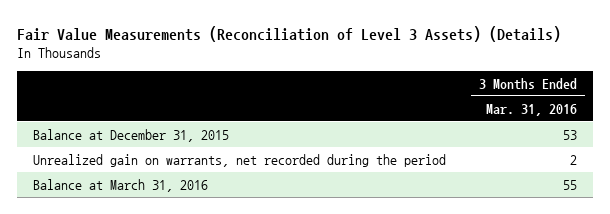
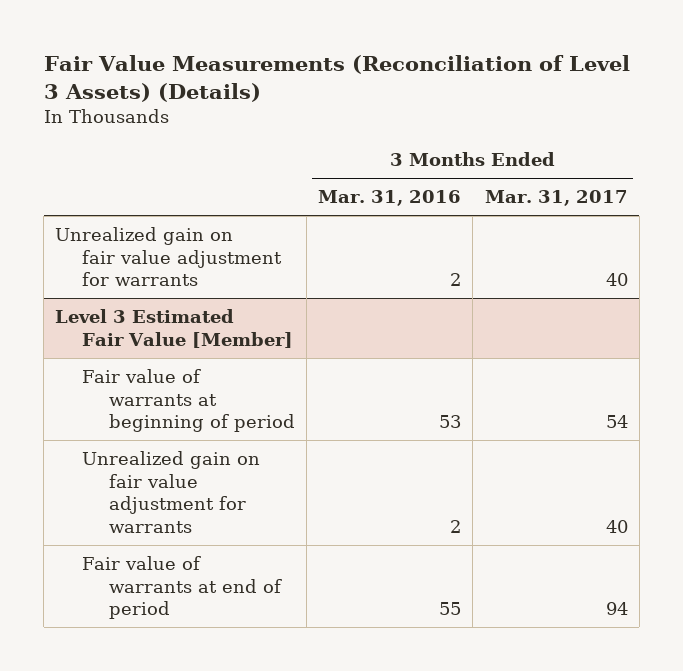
- | 3 Months Ended Mar. 31, 2016
+ | 3 Months Ended Mar. 31, 2016 | 3 Months Ended Mar. 31, 2017
- Balance at December 31, 2015 | 53
- Unrealized gain on warrants, net recorded during the period | 2
- Balance at March 31, 2016 | 55
+ Unrealized gain on fair value adjustment for warrants | 2 | 40
+ Level 3 Estimated Fair Value [Member]
+ Fair value of warrants at beginning of period | 53 | 54
+ Unrealized gain on fair value adjustment for warrants | 2 | 40
+ Fair value of warrants at end of period | 55 | 94

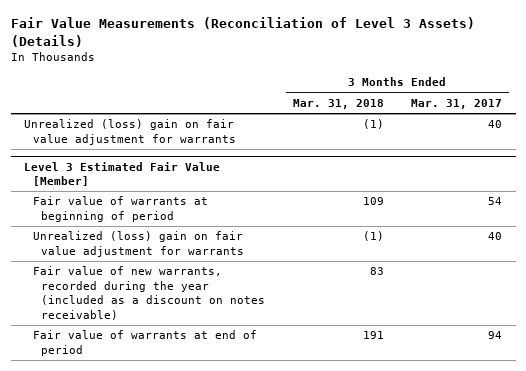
- | 3 Months Ended Mar. 31, 2016 | 3 Months Ended Mar. 31, 2017
+ | 3 Months Ended Mar. 31, 2018 | 3 Months Ended Mar. 31, 2017
- Unrealized gain on fair value adjustment for warrants | 2 | 40
+ Unrealized (loss) gain on fair value adjustment for warrants | (1) | 40
@ Level 3 Estimated Fair Value [Member]
- Unrealized gain on fair value adjustment for warrants | 2 | 40
+ Unrealized (loss) gain on fair value adjustment for warrants | (1) | 40
+ Fair value of new warrants, recorded during the year (included as a discount on notes receivable) | 83 |

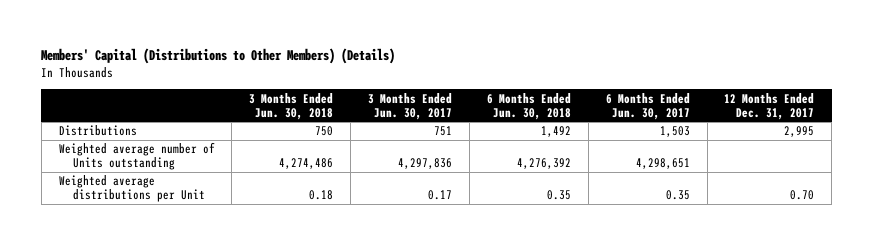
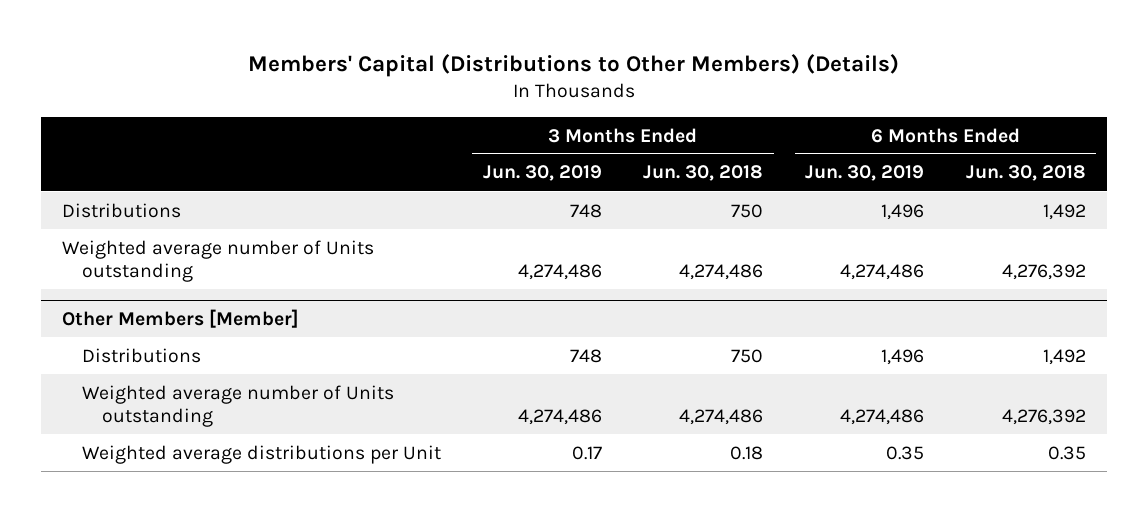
- | 3 Months Ended Jun. 30, 2018 | 3 Months Ended Jun. 30, 2017 | 6 Months Ended Jun. 30, 2018 | 6 Months Ended Jun. 30, 2017 | 12 Months Ended Dec. 31, 2017
+ | 3 Months Ended Jun. 30, 2019 | 3 Months Ended Jun. 30, 2018 | 6 Months Ended Jun. 30, 2019 | 6 Months Ended Jun. 30, 2018
+ Other Members [Member]
+ Distributions | 748 | 750 | 1,496 | 1,492
+ Weighted average number of Units outstanding | 4,274,486 | 4,274,486 | 4,274,486 | 4,276,392

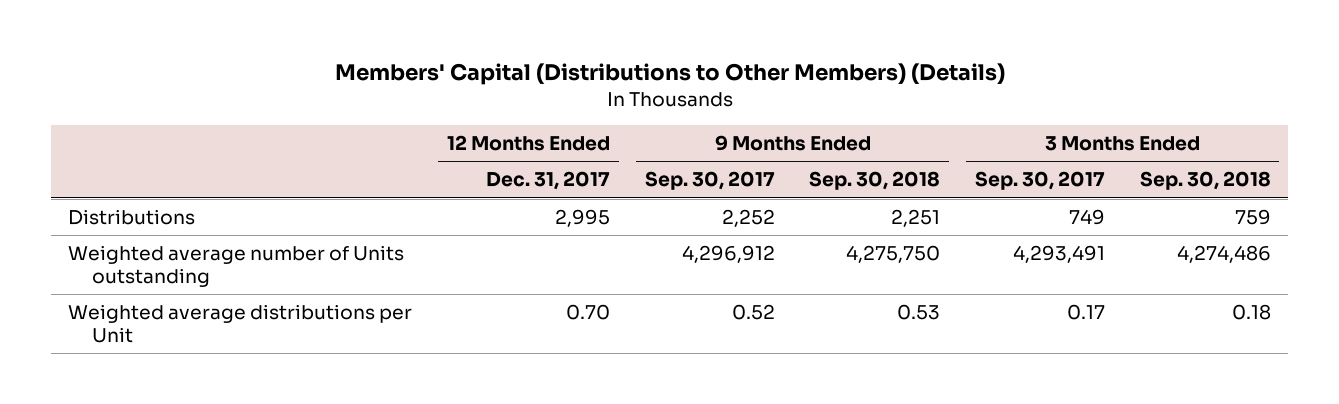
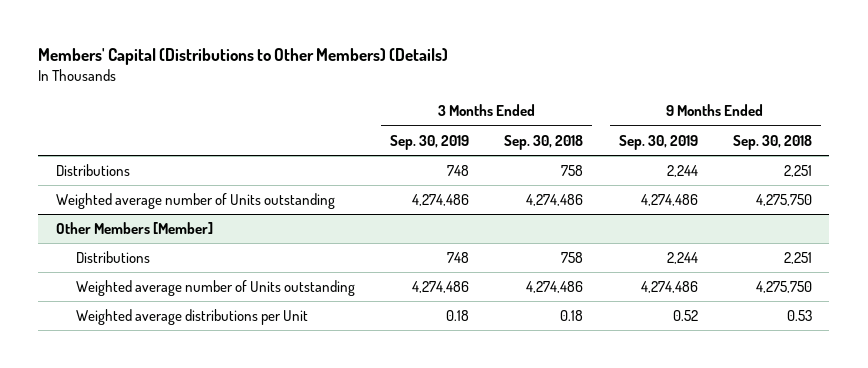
- | 12 Months Ended Dec. 31, 2017 | 9 Months Ended Sep. 30, 2017 | 9 Months Ended Sep. 30, 2018 | 3 Months Ended Sep. 30, 2017 | 3 Months Ended Sep. 30, 2018
+ | 3 Months Ended Sep. 30, 2019 | 3 Months Ended Sep. 30, 2018 | 9 Months Ended Sep. 30, 2019 | 9 Months Ended Sep. 30, 2018
- Distributions | 2,995 | 2,252 | 2,251 | 749 | 759
+ Distributions | 748 | 758 | 2,244 | 2,251
+ Other Members [Member]
+ Distributions | 748 | 758 | 2,244 | 2,251
+ Weighted average number of Units outstanding | 4,274,486 | 4,274,486 | 4,274,486 | 4,275,750

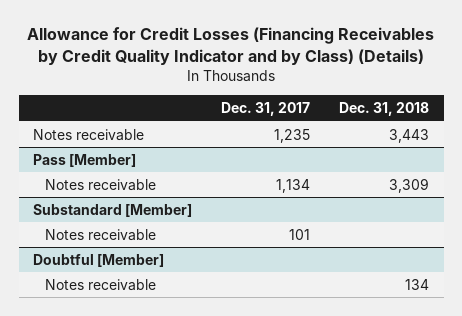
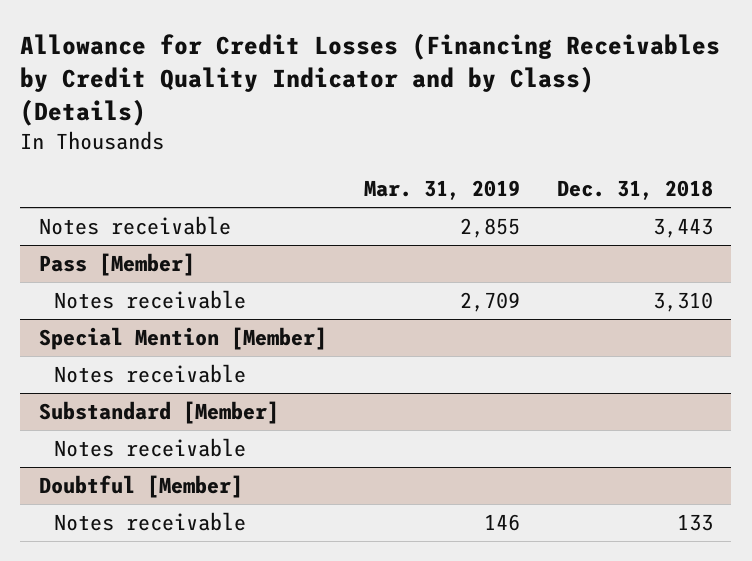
- | Dec. 31, 2017 | Dec. 31, 2018
+ | Mar. 31, 2019 | Dec. 31, 2018
@ Pass [Member]
- Notes receivable | 1,134 | 3,309
+ Notes receivable | 2,709 | 3,310
+ Special Mention [Member]
+ Notes receivable
@ Doubtful [Member]
- Notes receivable | | 134
+ Notes receivable | 146 | 133

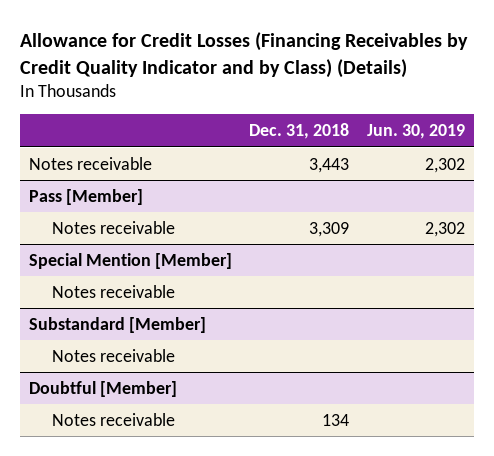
- | Mar. 31, 2019 | Dec. 31, 2018
+ | Dec. 31, 2018 | Jun. 30, 2019
@ Pass [Member]
- Notes receivable | 2,709 | 3,310
+ Notes receivable | 3,309 | 2,302
@ Doubtful [Member]
- Notes receivable | 146 | 133
+ Notes receivable | 134 |

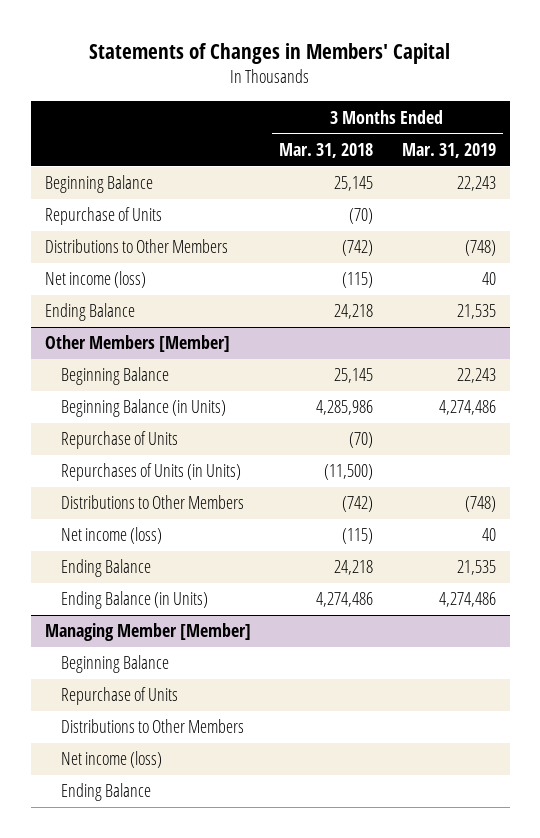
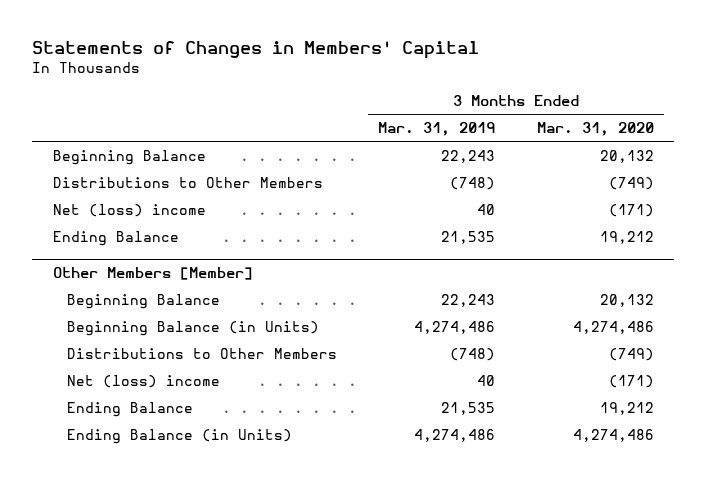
- | 3 Months Ended Mar. 31, 2018 | 3 Months Ended Mar. 31, 2019
+ | 3 Months Ended Mar. 31, 2019 | 3 Months Ended Mar. 31, 2020
- Repurchase of Units | (70) |
- Net income (loss) | (115) | 40
+ Net (loss) income | 40 | (171)
@ Other Members [Member]
- Repurchase of Units | (70) |
- Repurchases of Units (in Units) | (11,500) |
- Net income (loss) | (115) | 40
+ Net (loss) income | 40 | (171)
- Managing Member [Member]
- Beginning Balance
- Repurchase of Units
- Distributions to Other Members
- Net income (loss)
- Ending Balance

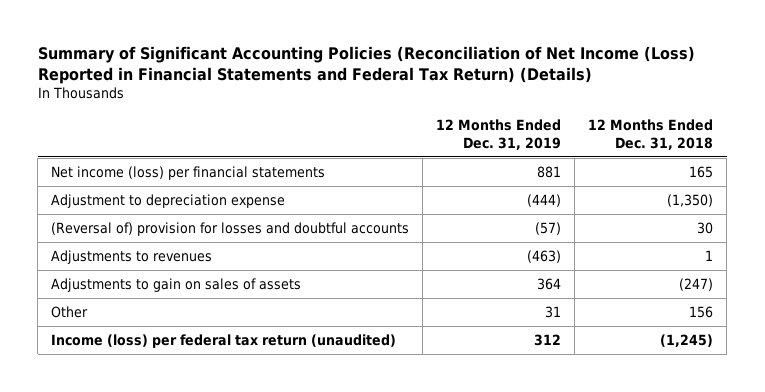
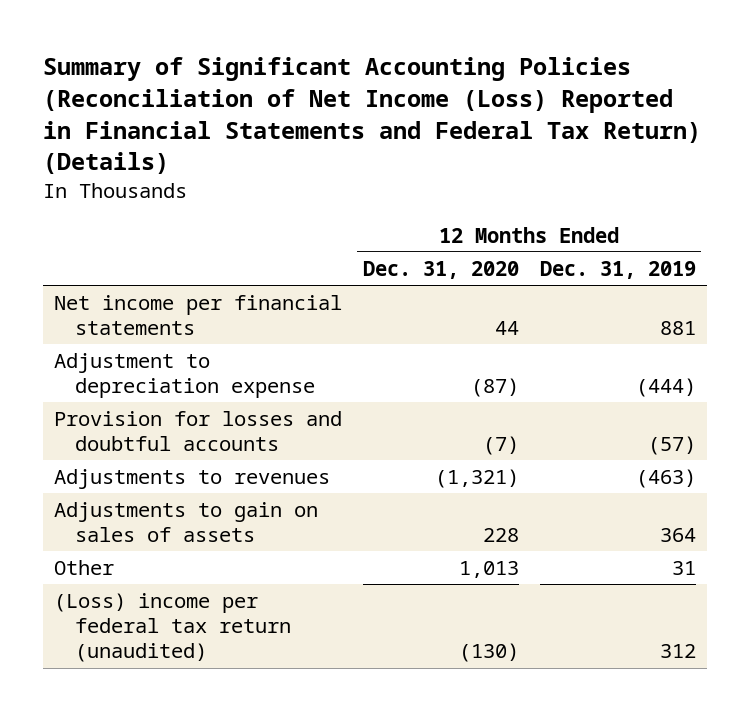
- | 12 Months Ended Dec. 31, 2019 | 12 Months Ended Dec. 31, 2018
+ | 12 Months Ended Dec. 31, 2020 | 12 Months Ended Dec. 31, 2019
- Net income (loss) per financial statements | 881 | 165
+ Net income per financial statements | 44 | 881
- (Reversal of) provision for losses and doubtful accounts | (57) | 30
+ Provision for losses and doubtful accounts | (7) | (57)
- Income (loss) per federal tax return (unaudited) | 312 | (1,245)
+ (Loss) income per federal tax return (unaudited) | (130) | 312

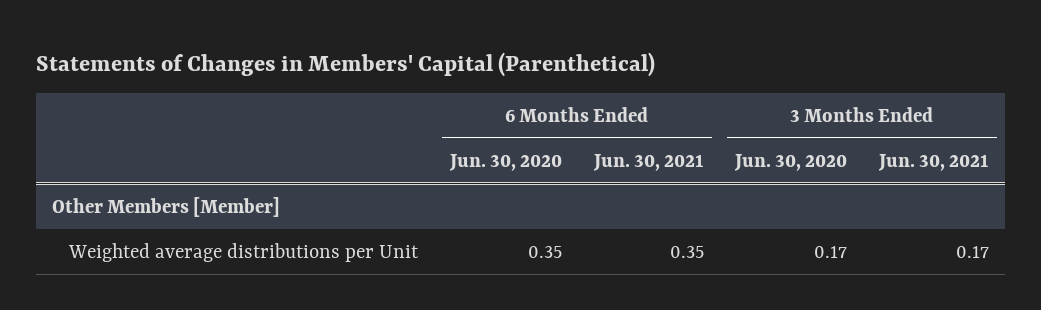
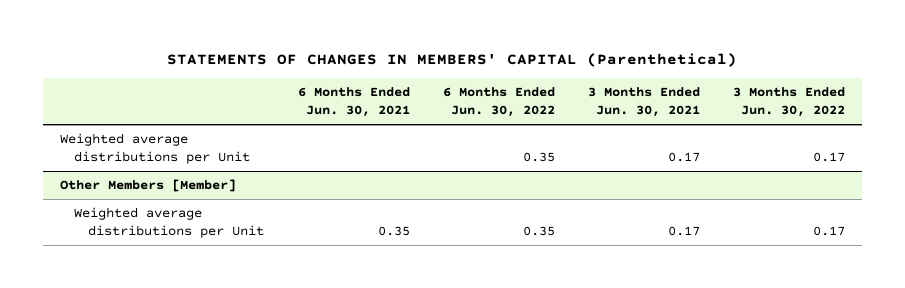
- Statements of Changes in Members' Capital (Parenthetical)
+ STATEMENTS OF CHANGES IN MEMBERS' CAPITAL (Parenthetical)
- | 6 Months Ended Jun. 30, 2020 | 6 Months Ended Jun. 30, 2021 | 3 Months Ended Jun. 30, 2020 | 3 Months Ended Jun. 30, 2021
+ | 6 Months Ended Jun. 30, 2021 | 6 Months Ended Jun. 30, 2022 | 3 Months Ended Jun. 30, 2021 | 3 Months Ended Jun. 30, 2022
+ Weighted average distributions per Unit | | 0.35 | 0.17 | 0.17

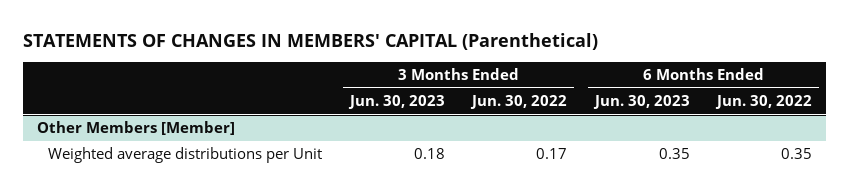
- | 6 Months Ended Jun. 30, 2021 | 6 Months Ended Jun. 30, 2022 | 3 Months Ended Jun. 30, 2021 | 3 Months Ended Jun. 30, 2022
+ | 3 Months Ended Jun. 30, 2023 | 3 Months Ended Jun. 30, 2022 | 6 Months Ended Jun. 30, 2023 | 6 Months Ended Jun. 30, 2022
- Weighted average distributions per Unit | | 0.35 | 0.17 | 0.17

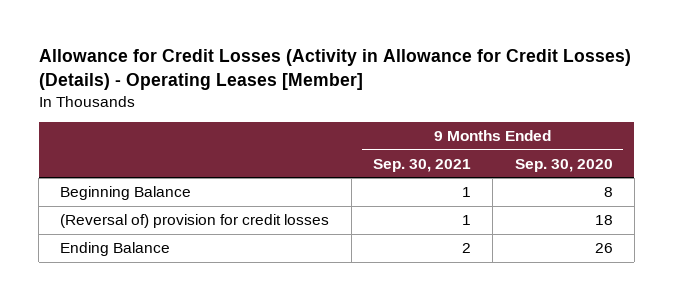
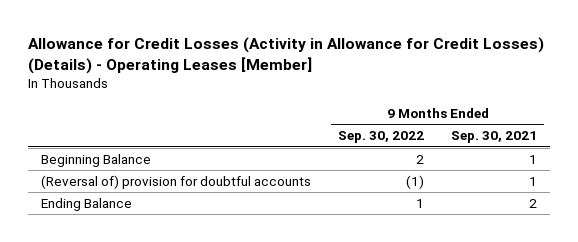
- | 9 Months Ended Sep. 30, 2021 | 9 Months Ended Sep. 30, 2020
+ | 9 Months Ended Sep. 30, 2022 | 9 Months Ended Sep. 30, 2021
- (Reversal of) provision for credit losses | 1 | 18
+ (Reversal of) provision for doubtful accounts | (1) | 1

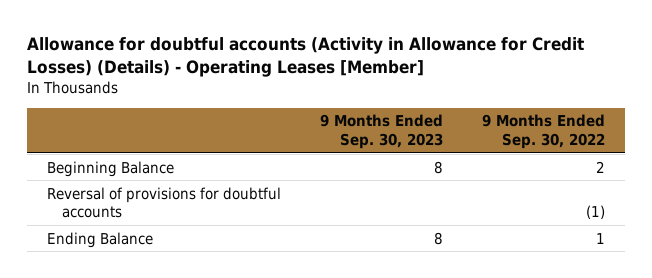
- Allowance for Credit Losses (Activity in Allowance for Credit Losses) (Details) - Operating Leases [Member]
+ Allowance for doubtful accounts (Activity in Allowance for Credit Losses) (Details) - Operating Leases [Member]
- | 9 Months Ended Sep. 30, 2022 | 9 Months Ended Sep. 30, 2021
+ | 9 Months Ended Sep. 30, 2023 | 9 Months Ended Sep. 30, 2022
- (Reversal of) provision for doubtful accounts | (1) | 1
+ Reversal of provisions for doubtful accounts | | (1)

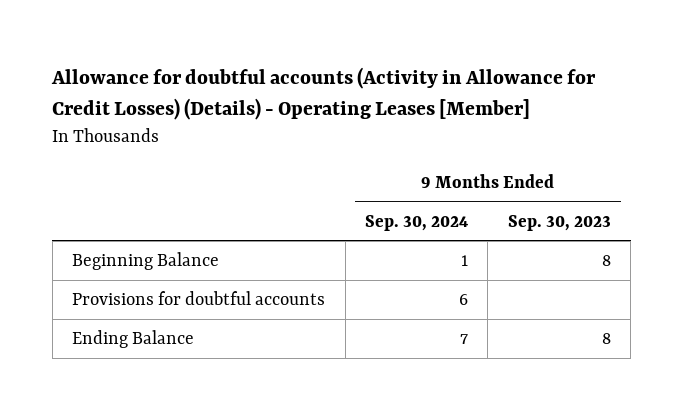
- | 9 Months Ended Sep. 30, 2023 | 9 Months Ended Sep. 30, 2022
+ | 9 Months Ended Sep. 30, 2024 | 9 Months Ended Sep. 30, 2023
- Reversal of provisions for doubtful accounts | | (1)
+ Provisions for doubtful accounts | 6 |

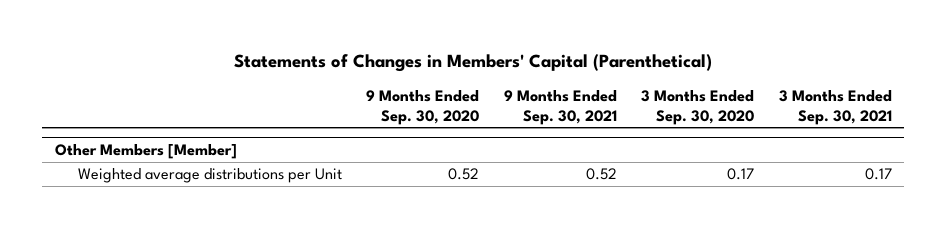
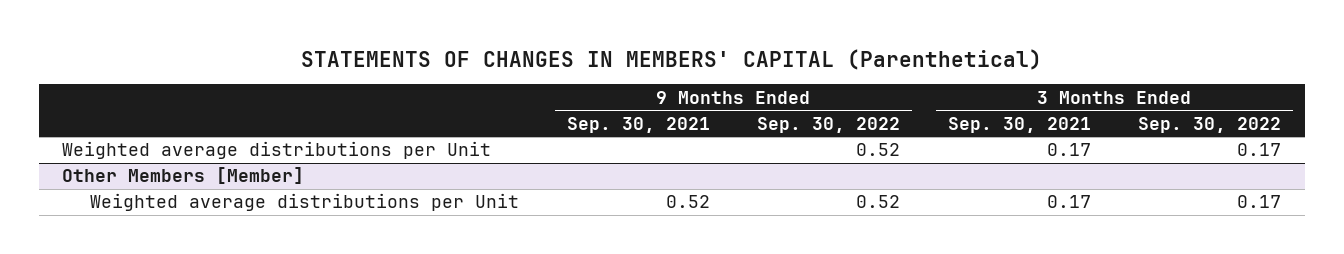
- Statements of Changes in Members' Capital (Parenthetical)
+ STATEMENTS OF CHANGES IN MEMBERS' CAPITAL (Parenthetical)
- | 9 Months Ended Sep. 30, 2020 | 9 Months Ended Sep. 30, 2021 | 3 Months Ended Sep. 30, 2020 | 3 Months Ended Sep. 30, 2021
+ | 9 Months Ended Sep. 30, 2021 | 9 Months Ended Sep. 30, 2022 | 3 Months Ended Sep. 30, 2021 | 3 Months Ended Sep. 30, 2022
+ Weighted average distributions per Unit | | 0.52 | 0.17 | 0.17

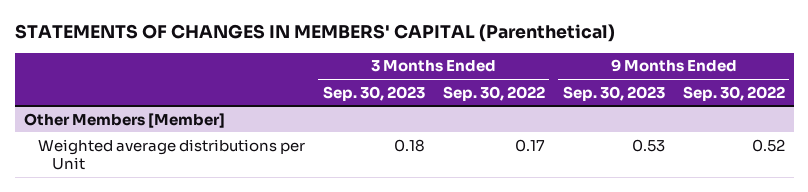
- | 9 Months Ended Sep. 30, 2021 | 9 Months Ended Sep. 30, 2022 | 3 Months Ended Sep. 30, 2021 | 3 Months Ended Sep. 30, 2022
+ | 3 Months Ended Sep. 30, 2023 | 3 Months Ended Sep. 30, 2022 | 9 Months Ended Sep. 30, 2023 | 9 Months Ended Sep. 30, 2022
- Weighted average distributions per Unit | | 0.52 | 0.17 | 0.17

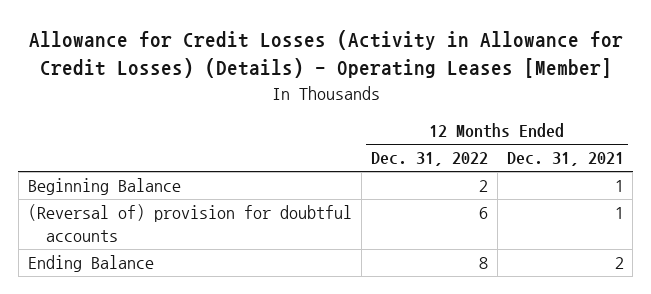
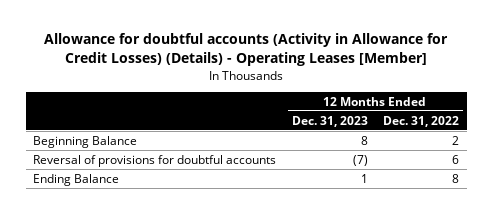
- Allowance for Credit Losses (Activity in Allowance for Credit Losses) (Details) - Operating Leases [Member]
+ Allowance for doubtful accounts (Activity in Allowance for Credit Losses) (Details) - Operating Leases [Member]
- | 12 Months Ended Dec. 31, 2022 | 12 Months Ended Dec. 31, 2021
+ | 12 Months Ended Dec. 31, 2023 | 12 Months Ended Dec. 31, 2022
- (Reversal of) provision for doubtful accounts | 6 | 1
+ Reversal of provisions for doubtful accounts | (7) | 6

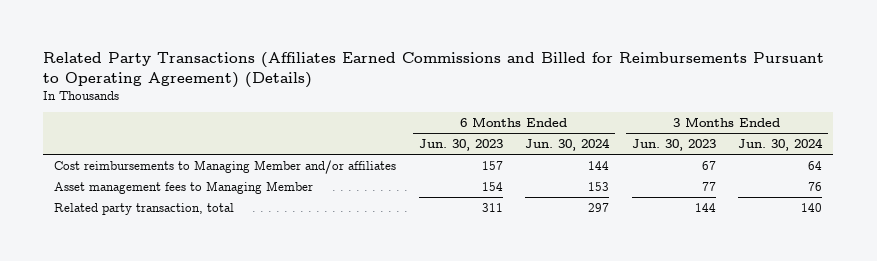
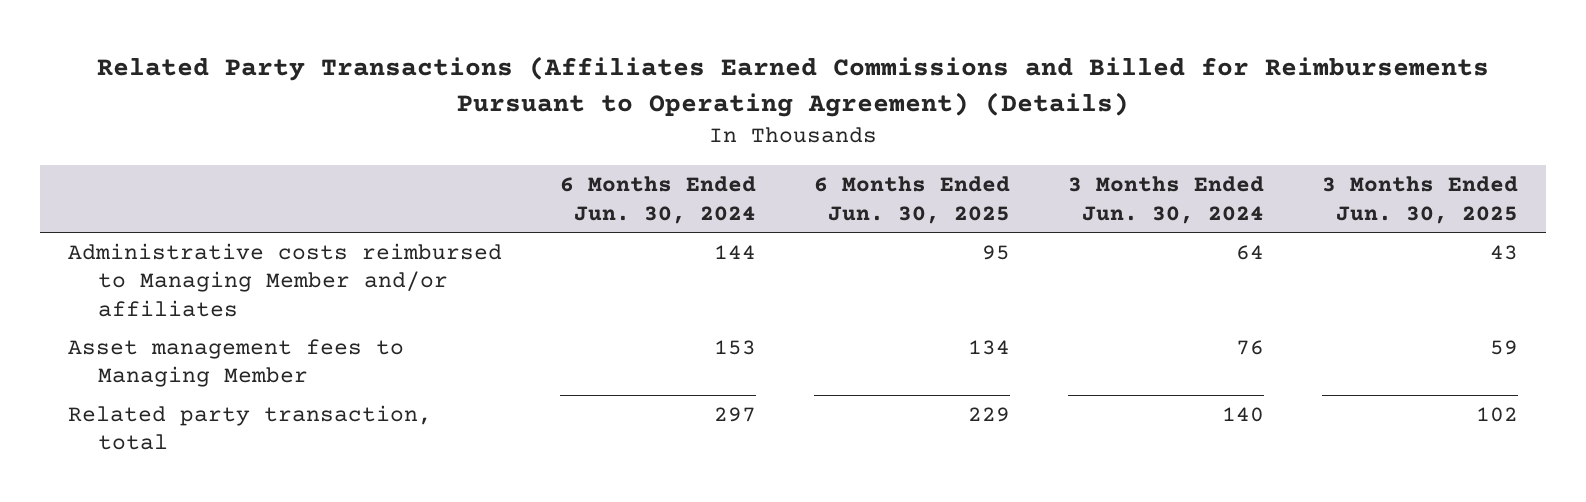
- | 6 Months Ended Jun. 30, 2023 | 6 Months Ended Jun. 30, 2024 | 3 Months Ended Jun. 30, 2023 | 3 Months Ended Jun. 30, 2024
+ | 6 Months Ended Jun. 30, 2024 | 6 Months Ended Jun. 30, 2025 | 3 Months Ended Jun. 30, 2024 | 3 Months Ended Jun. 30, 2025
- Cost reimbursements to Managing Member and/or affiliates | 157 | 144 | 67 | 64
+ Administrative costs reimbursed to Managing Member and/or affiliates | 144 | 95 | 64 | 43

